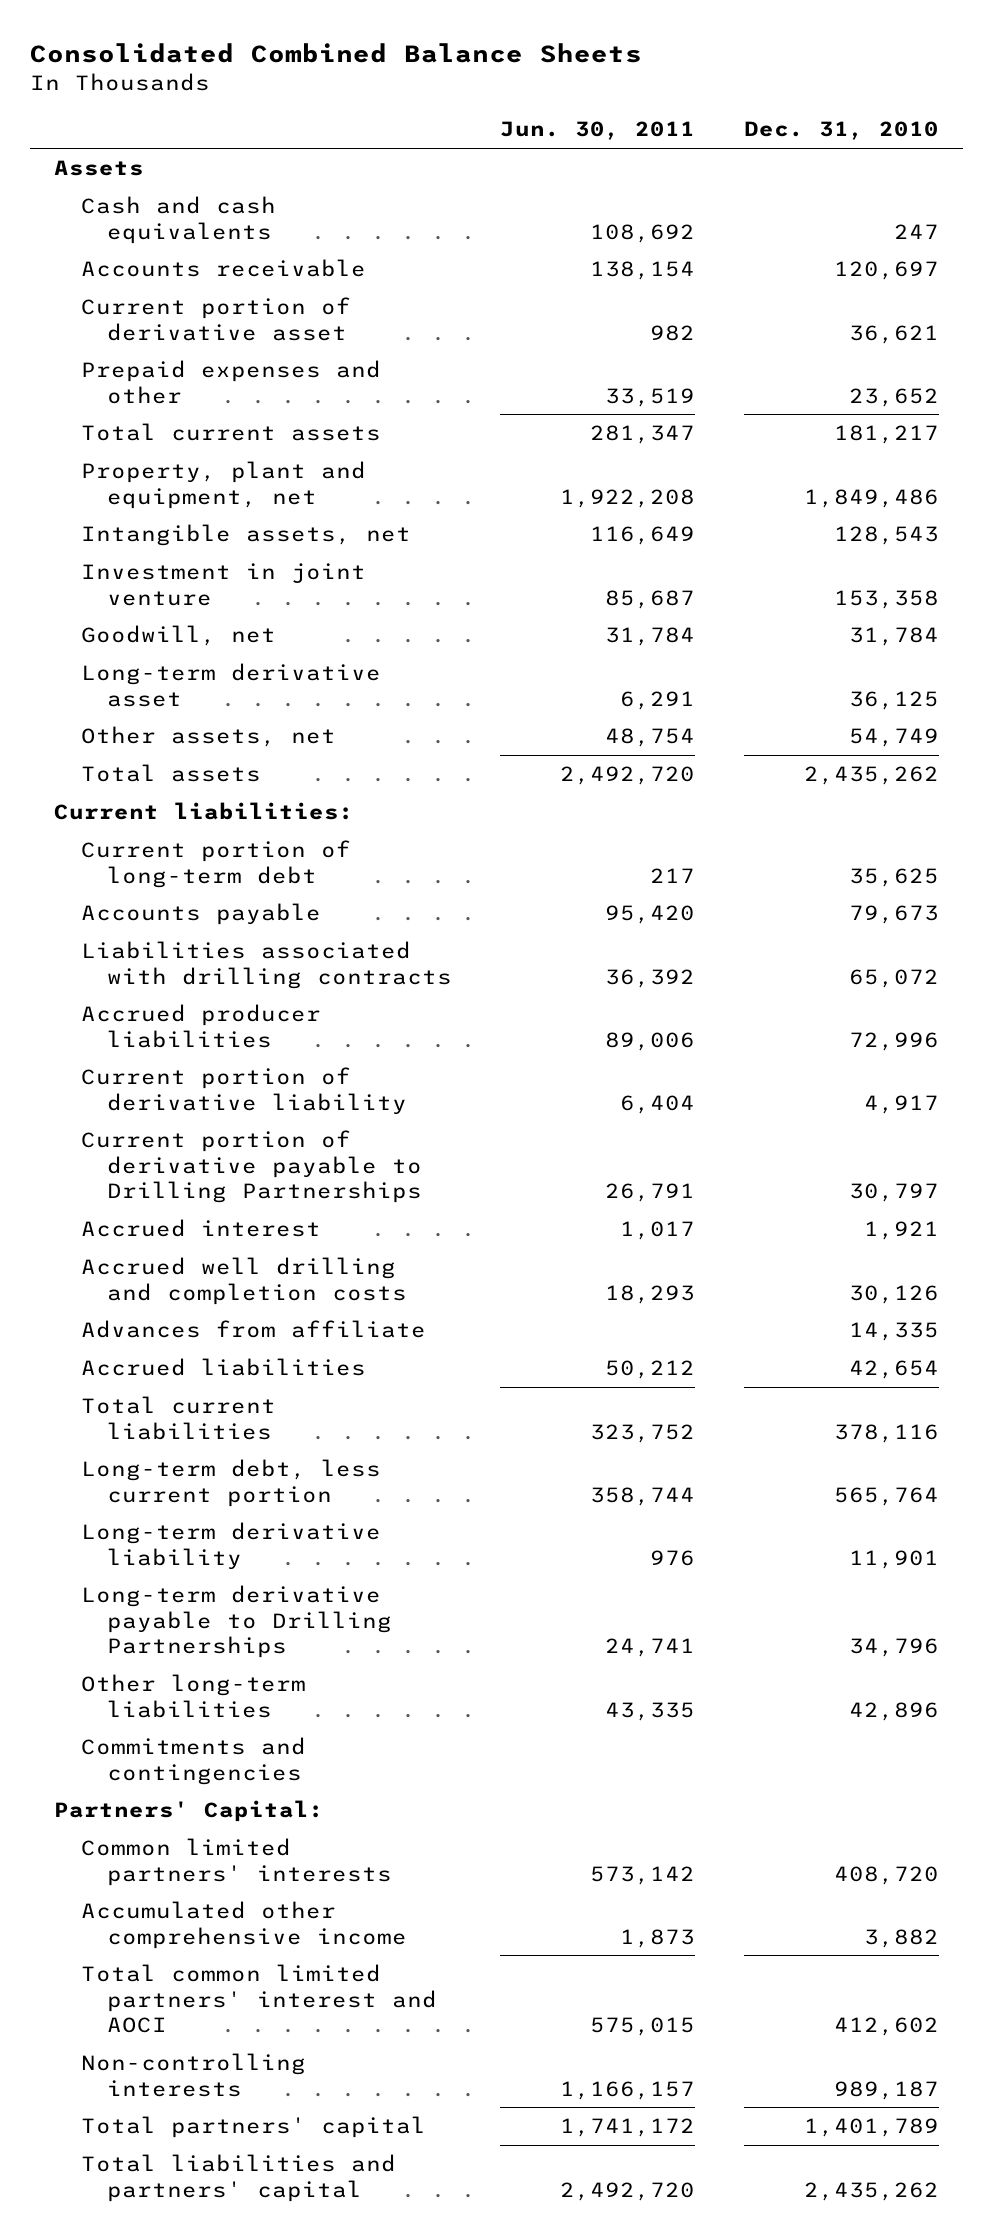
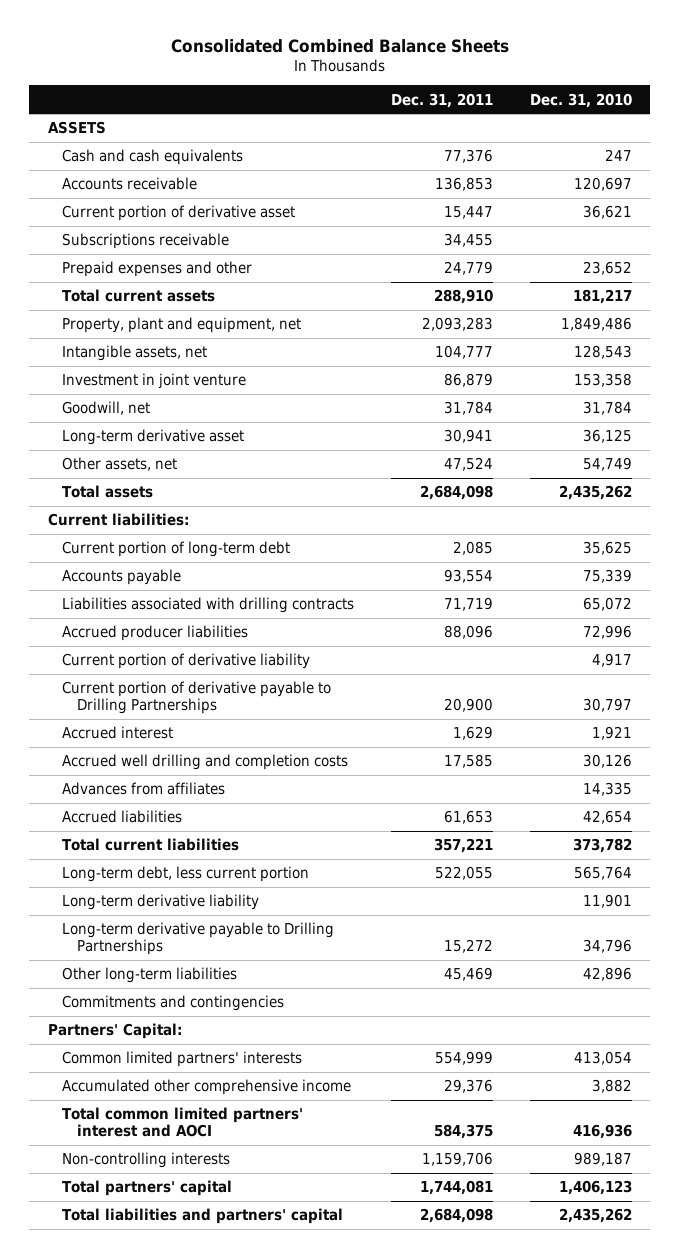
- | Jun. 30, 2011 | Dec. 31, 2010
+ | Dec. 31, 2011 | Dec. 31, 2010
- Assets
+ ASSETS
+ Subscriptions receivable | 34,455 |
- Accounts payable | 95,420 | 79,673
+ Accounts payable | 93,554 | 75,339
- Advances from affiliate | | 14,335
+ Advances from affiliates | | 14,335
- Total current liabilities | 323,752 | 378,116
+ Total current liabilities | 357,221 | 373,782
- Common limited partners' interests | 573,142 | 408,720
+ Common limited partners' interests | 554,999 | 413,054
- Total common limited partners' interest and AOCI | 575,015 | 412,602
+ Total common limited partners' interest and AOCI | 584,375 | 416,936
- Total partners' capital | 1,741,172 | 1,401,789
+ Total partners' capital | 1,744,081 | 1,406,123

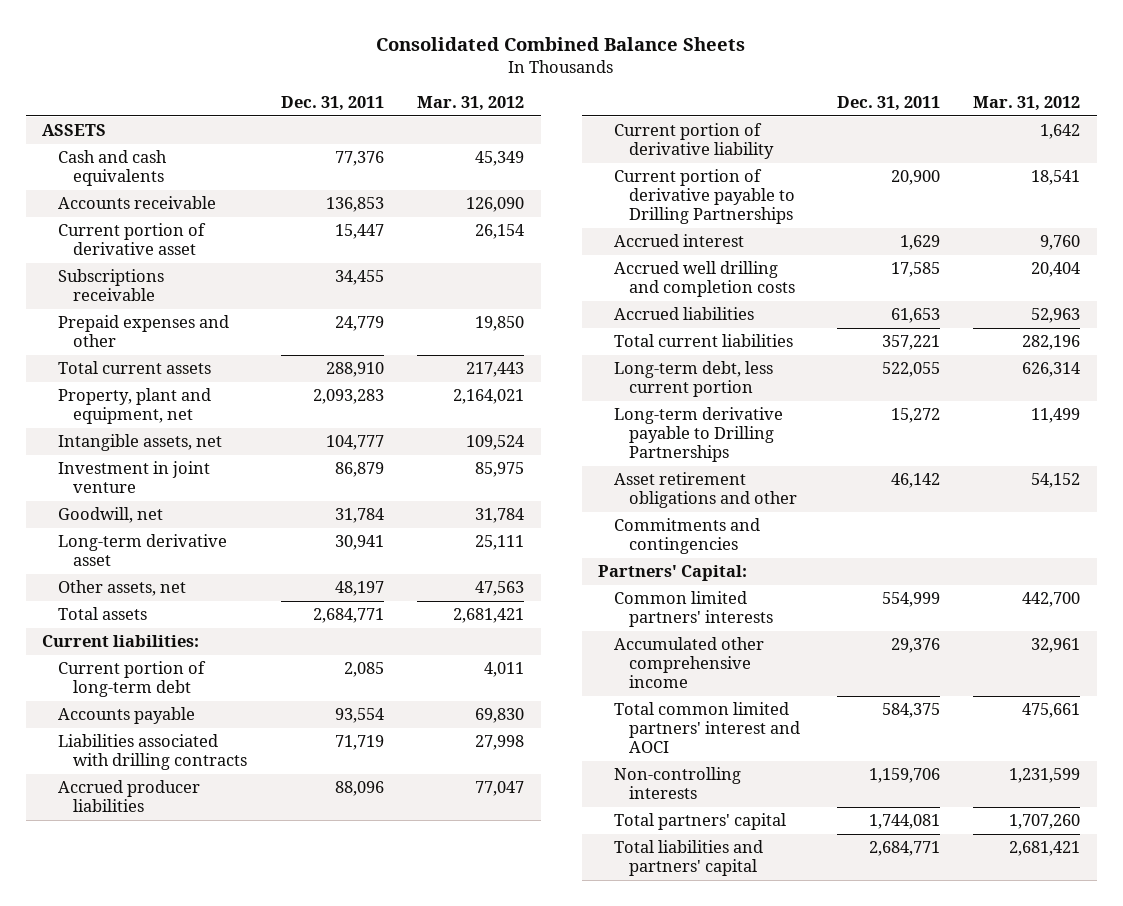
- | Dec. 31, 2011 | Dec. 31, 2010
+ | Dec. 31, 2011 | Mar. 31, 2012
- Other assets, net | 47,524 | 54,749
- Total assets | 2,684,098 | 2,435,262
+ Other assets, net | 48,197 | 47,563
+ Total assets | 2,684,771 | 2,681,421
- Advances from affiliates | | 14,335
- Long-term derivative liability | | 11,901
- Other long-term liabilities | 45,469 | 42,896
+ Asset retirement obligations and other | 46,142 | 54,152
- Total liabilities and partners' capital | 2,684,098 | 2,435,262
+ Total liabilities and partners' capital | 2,684,771 | 2,681,421

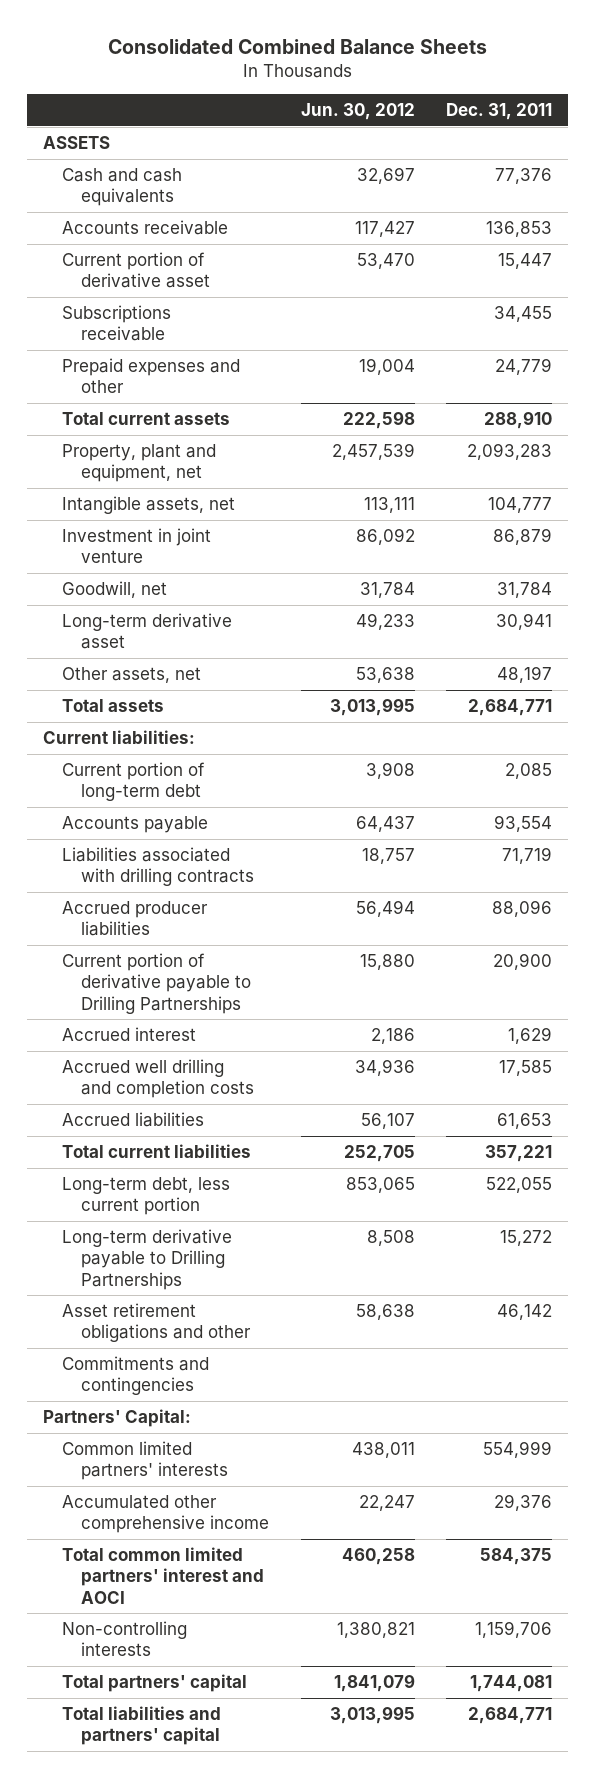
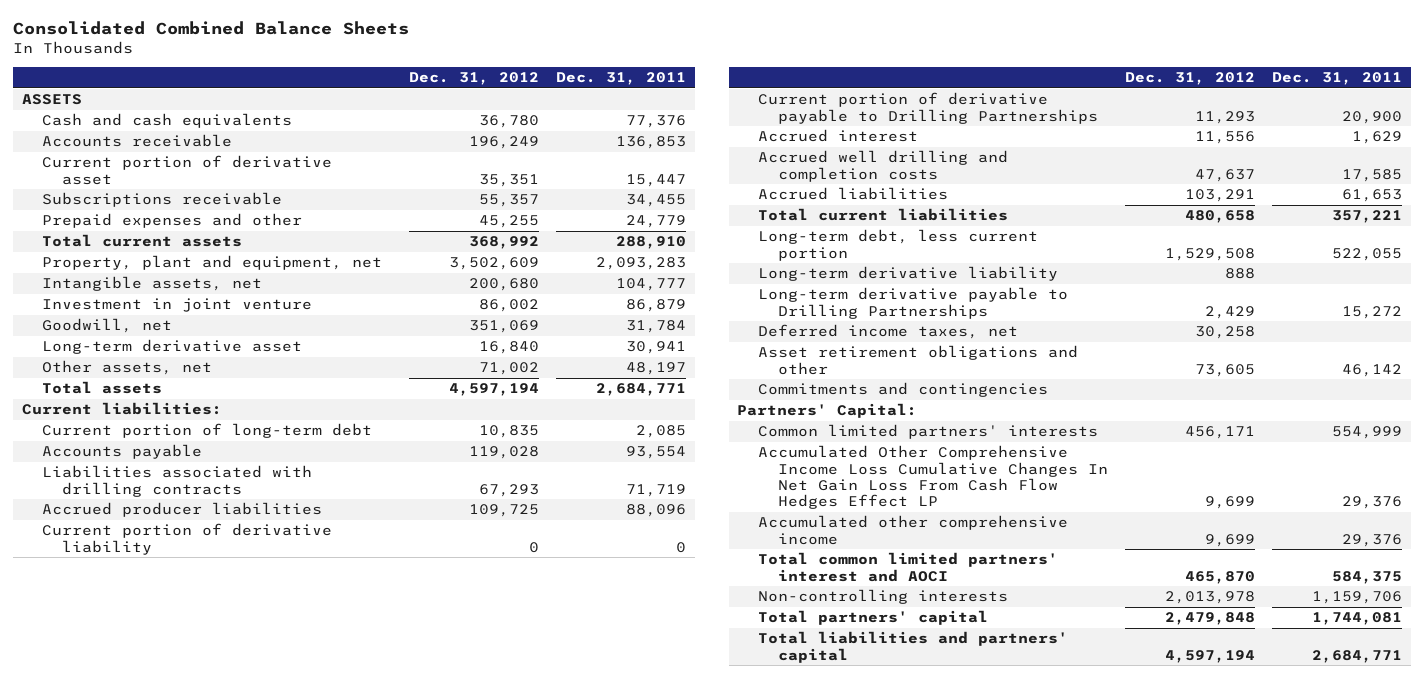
- | Jun. 30, 2012 | Dec. 31, 2011
+ | Dec. 31, 2012 | Dec. 31, 2011
+ Current portion of derivative liability | 0 | 0
+ Long-term derivative liability | 888 |
+ Deferred income taxes, net | 30,258 |
+ Accumulated Other Comprehensive Income Loss Cumulative Changes In Net Gain Loss From Cash Flow Hedges Effect LP | 9,699 | 29,376

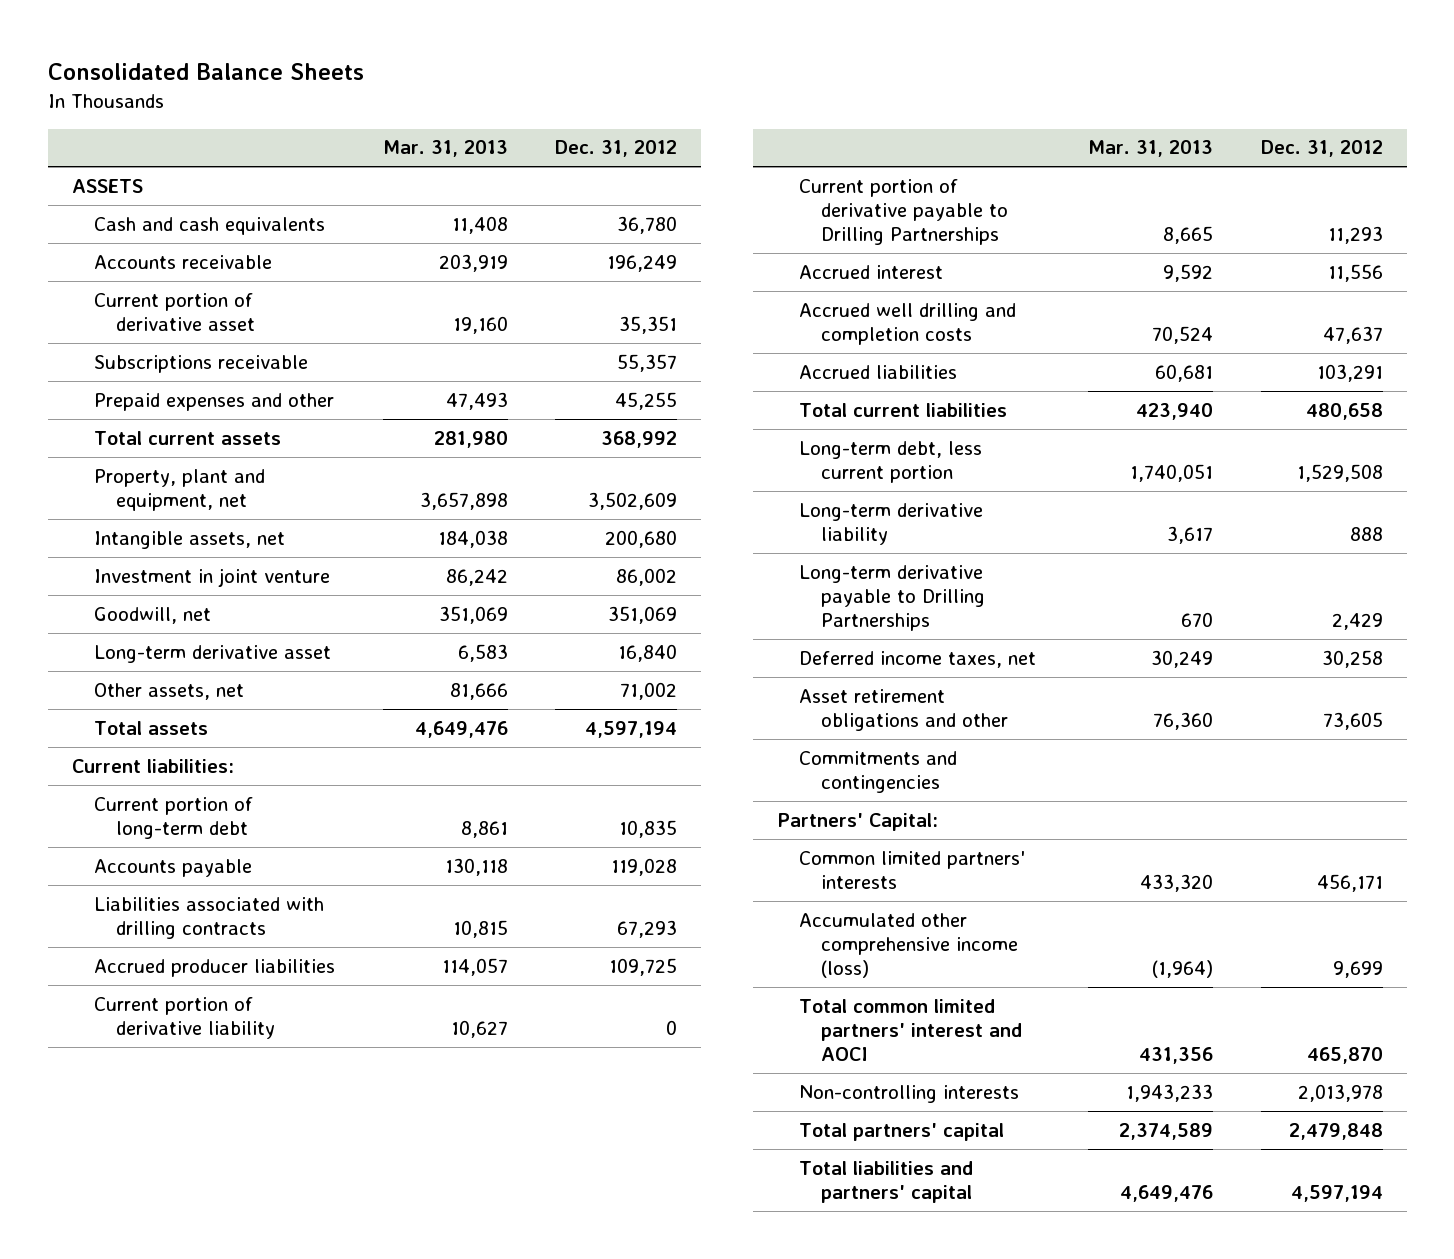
- Consolidated Combined Balance Sheets
+ Consolidated Balance Sheets
- | Dec. 31, 2012 | Dec. 31, 2011
+ | Mar. 31, 2013 | Dec. 31, 2012
- Accumulated Other Comprehensive Income Loss Cumulative Changes In Net Gain Loss From Cash Flow Hedges Effect LP | 9,699 | 29,376
- Accumulated other comprehensive income | 9,699 | 29,376
+ Accumulated other comprehensive income (loss) | (1,964) | 9,699

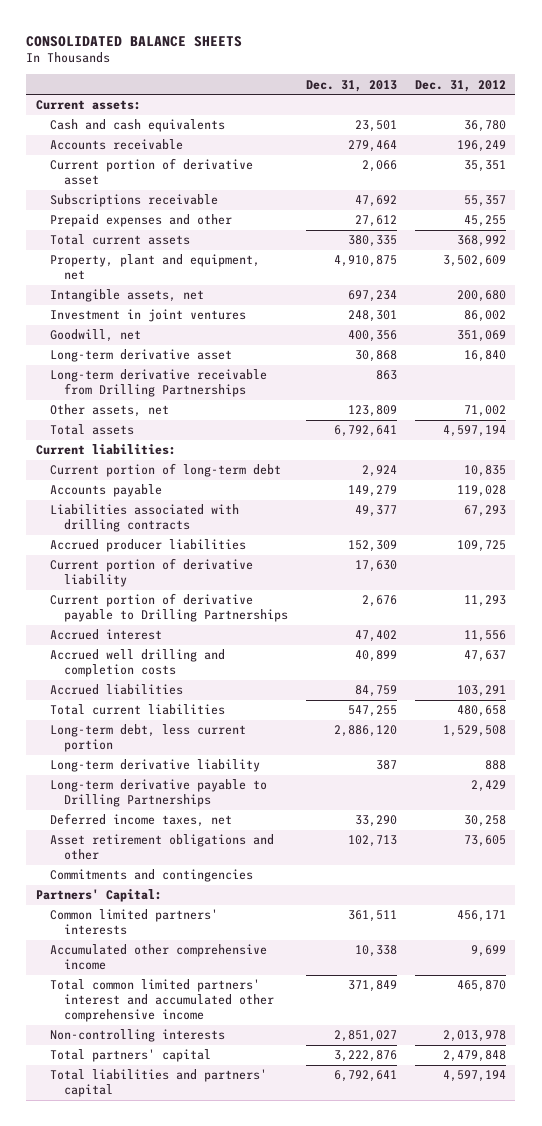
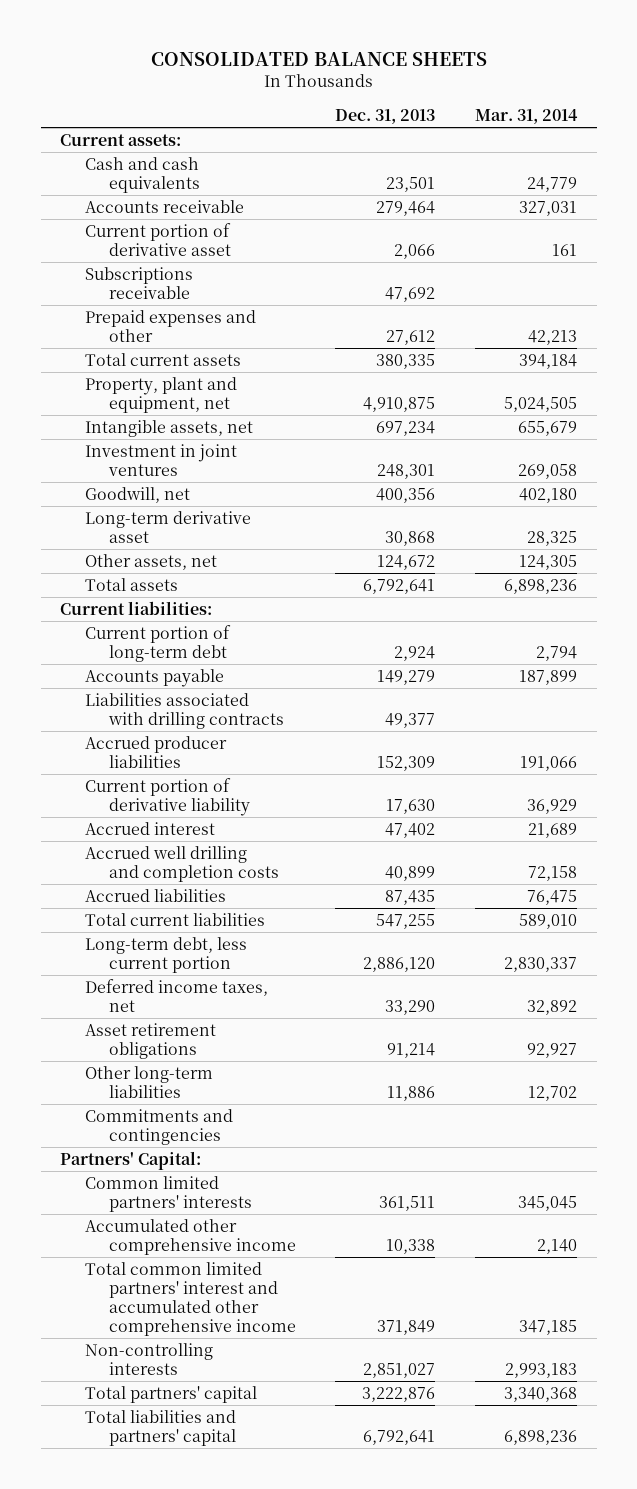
- | Dec. 31, 2013 | Dec. 31, 2012
+ | Dec. 31, 2013 | Mar. 31, 2014
- Long-term derivative receivable from Drilling Partnerships | 863 |
- Other assets, net | 123,809 | 71,002
+ Other assets, net | 124,672 | 124,305
- Current portion of derivative payable to Drilling Partnerships | 2,676 | 11,293
- Accrued liabilities | 84,759 | 103,291
+ Accrued liabilities | 87,435 | 76,475
- Long-term derivative liability | 387 | 888
- Long-term derivative payable to Drilling Partnerships | | 2,429
- Asset retirement obligations and other | 102,713 | 73,605
+ Asset retirement obligations | 91,214 | 92,927
+ Other long-term liabilities | 11,886 | 12,702

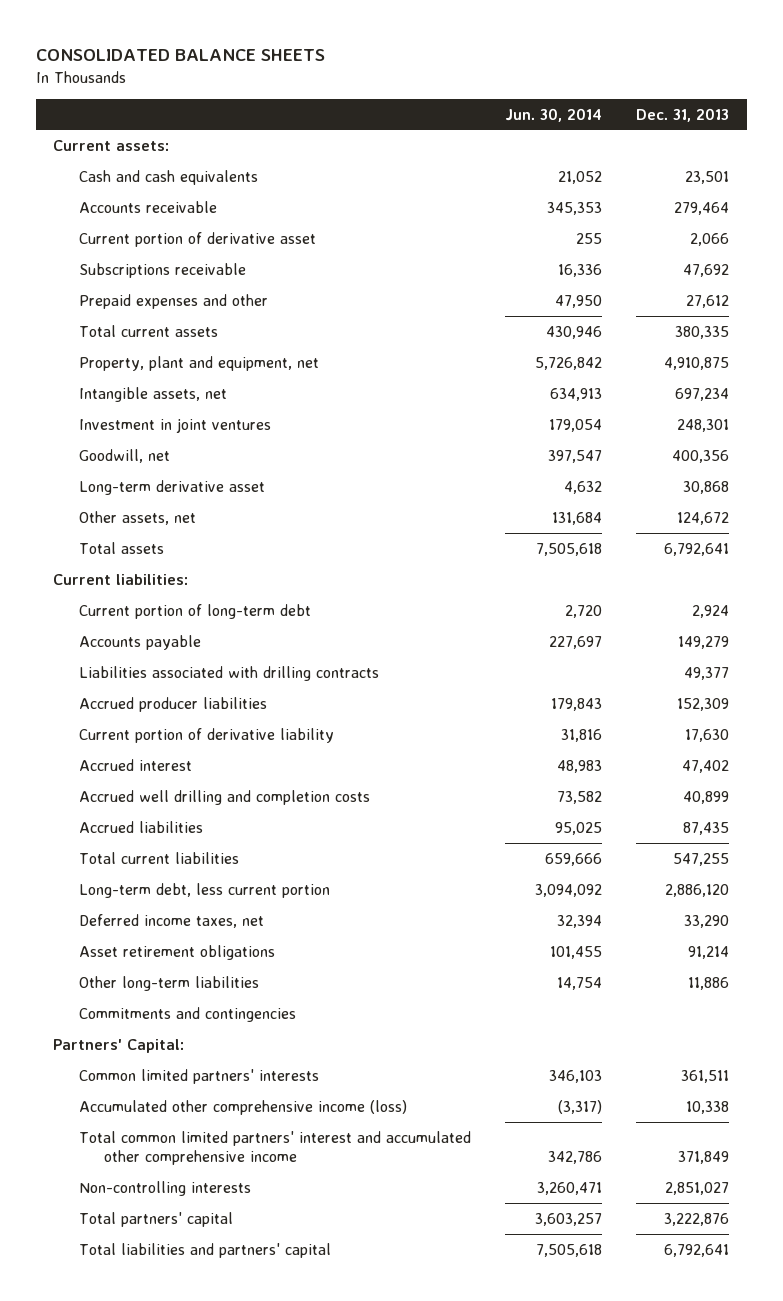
- | Dec. 31, 2013 | Mar. 31, 2014
+ | Jun. 30, 2014 | Dec. 31, 2013
- Accumulated other comprehensive income | 10,338 | 2,140
+ Accumulated other comprehensive income (loss) | (3,317) | 10,338

